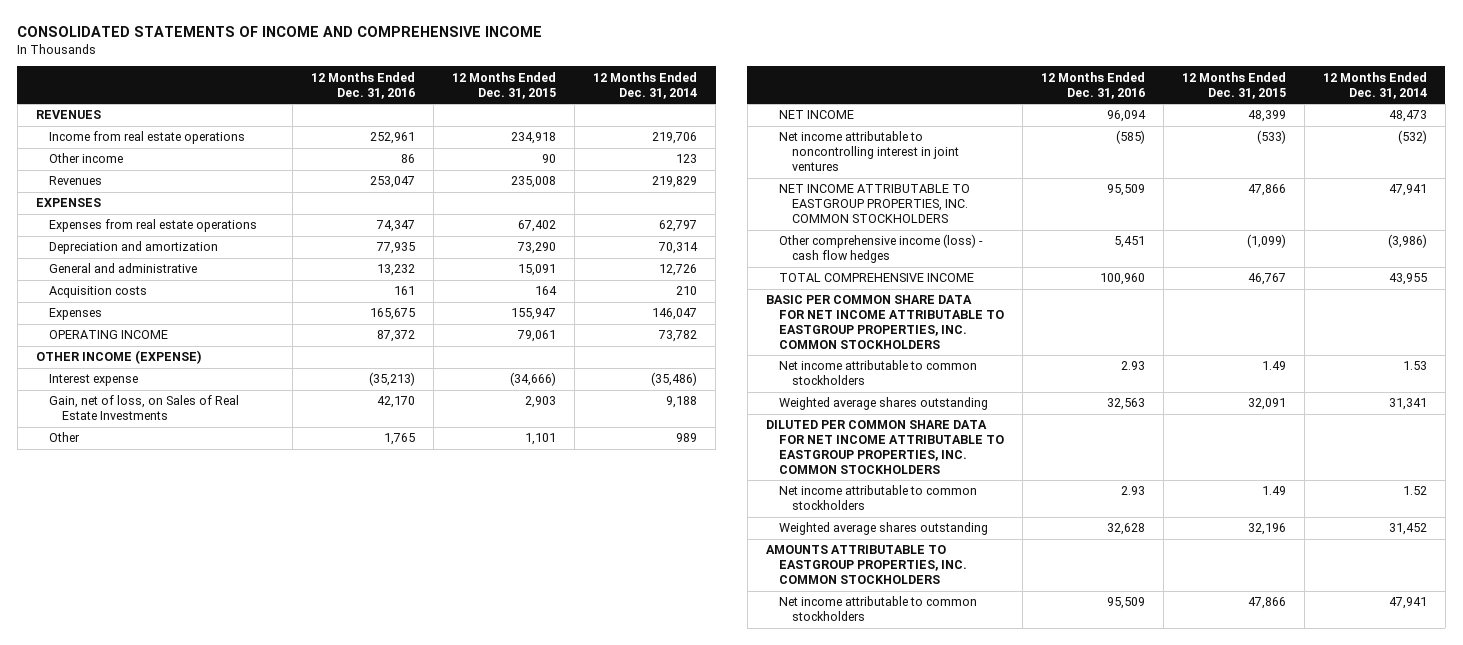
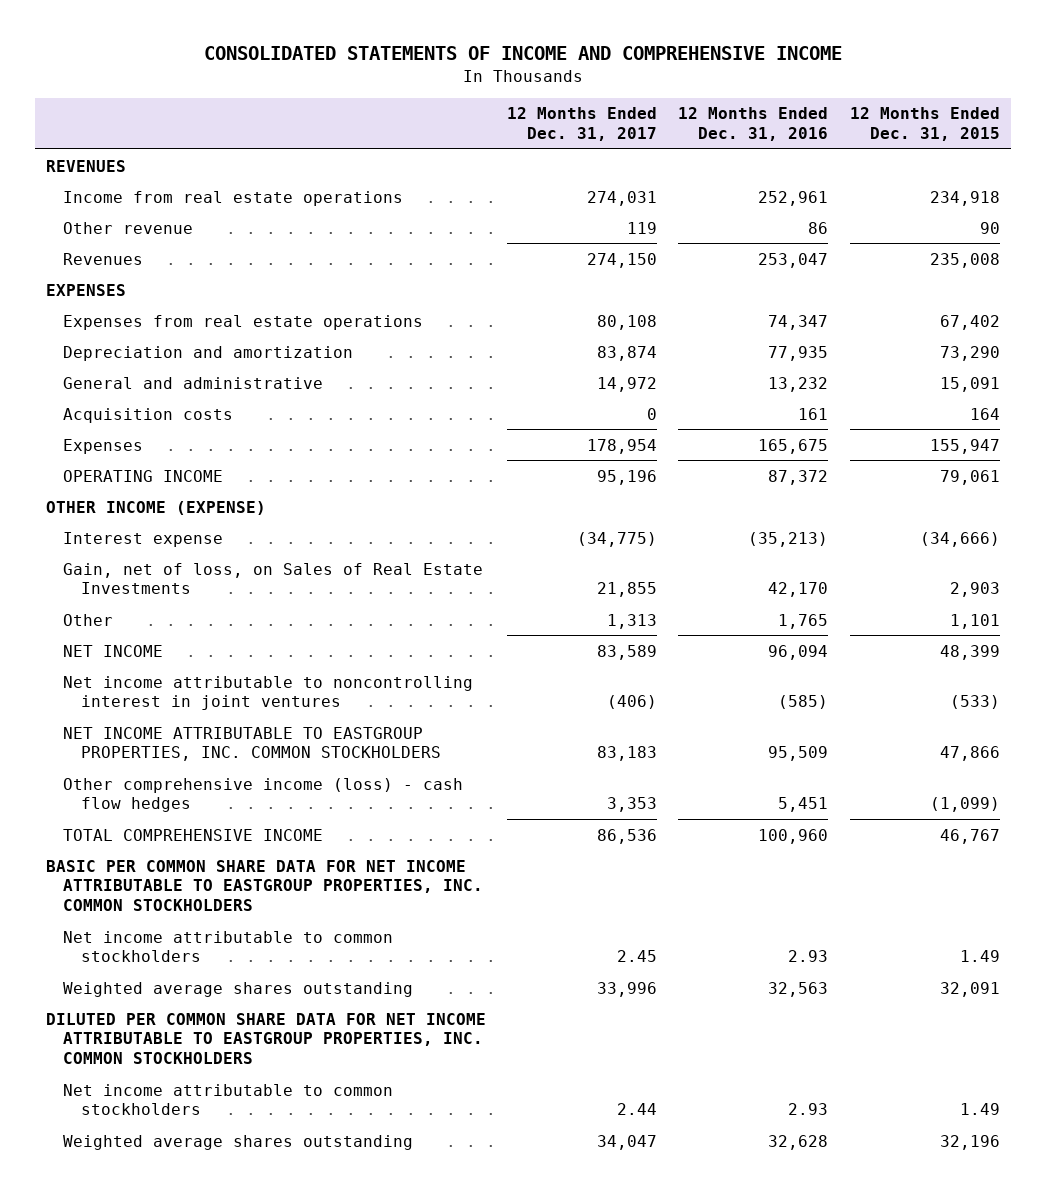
- | 12 Months Ended Dec. 31, 2016 | 12 Months Ended Dec. 31, 2015 | 12 Months Ended Dec. 31, 2014
+ | 12 Months Ended Dec. 31, 2017 | 12 Months Ended Dec. 31, 2016 | 12 Months Ended Dec. 31, 2015
- Other income | 86 | 90 | 123
+ Other revenue | 119 | 86 | 90
- AMOUNTS ATTRIBUTABLE TO EASTGROUP PROPERTIES, INC. COMMON STOCKHOLDERS
- Net income attributable to common stockholders | 95,509 | 47,866 | 47,941

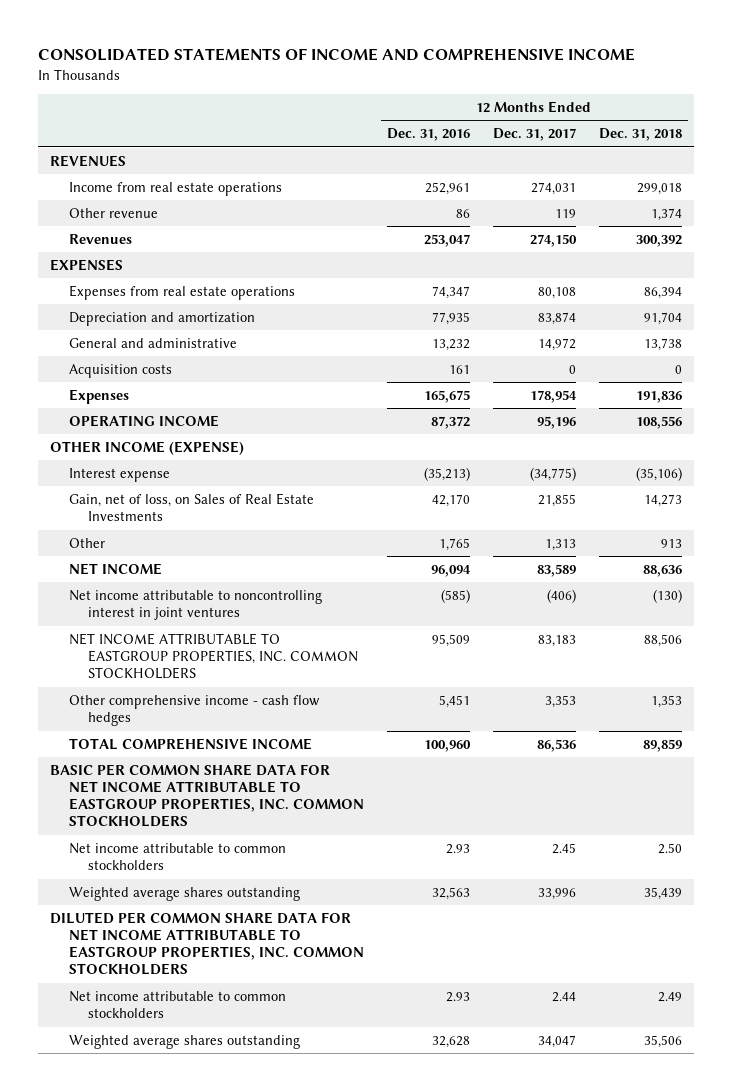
- | 12 Months Ended Dec. 31, 2017 | 12 Months Ended Dec. 31, 2016 | 12 Months Ended Dec. 31, 2015
+ | 12 Months Ended Dec. 31, 2016 | 12 Months Ended Dec. 31, 2017 | 12 Months Ended Dec. 31, 2018
- Other comprehensive income (loss) - cash flow hedges | 3,353 | 5,451 | (1,099)
+ Other comprehensive income - cash flow hedges | 5,451 | 3,353 | 1,353

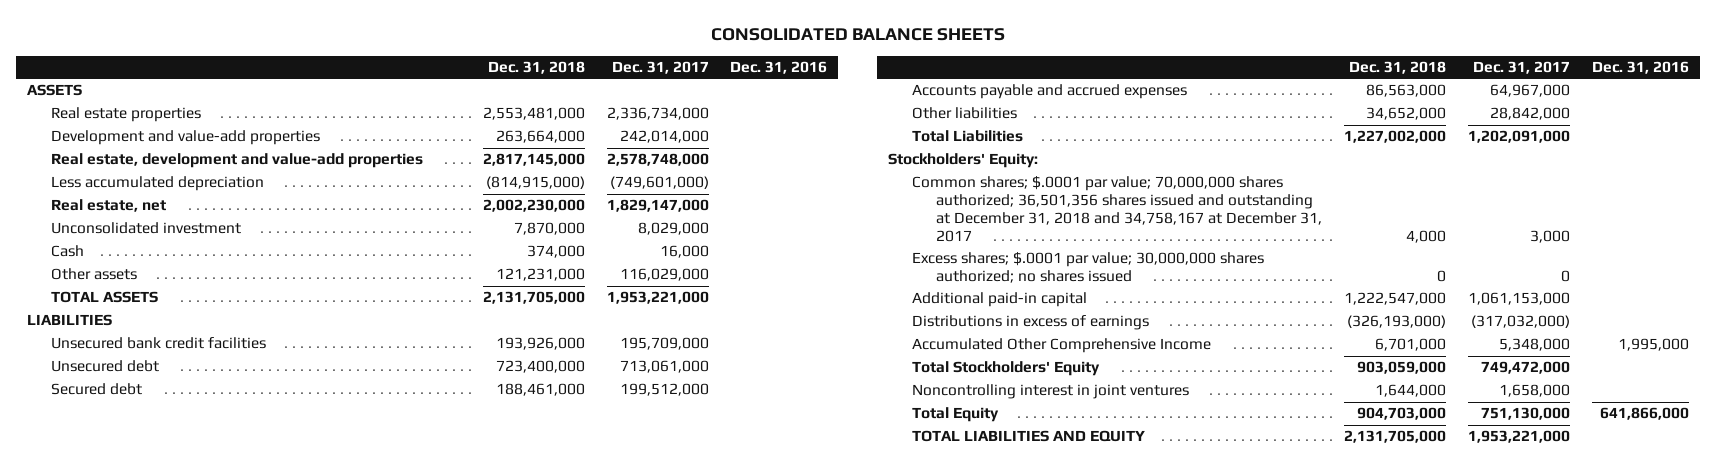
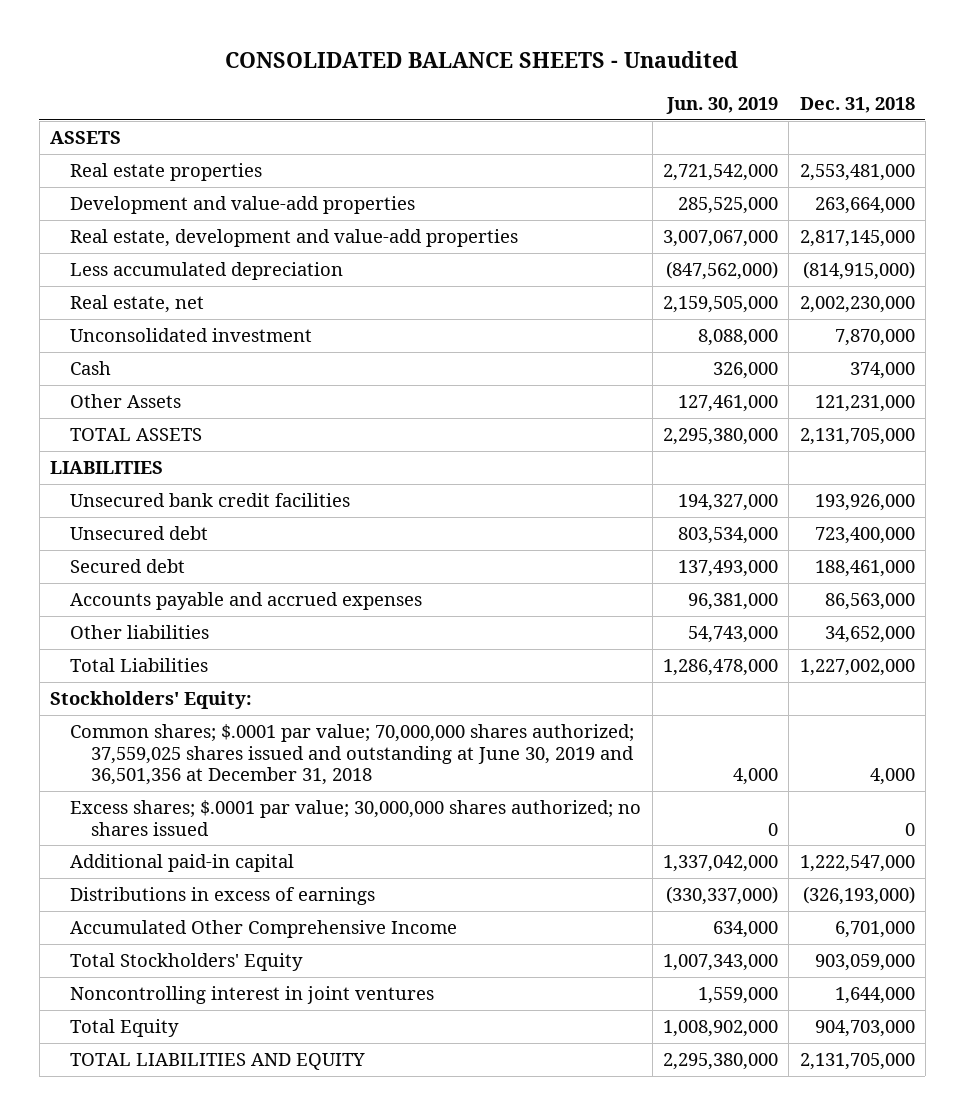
- CONSOLIDATED BALANCE SHEETS
+ CONSOLIDATED BALANCE SHEETS - Unaudited
- | Dec. 31, 2018 | Dec. 31, 2017 | Dec. 31, 2016
+ | Jun. 30, 2019 | Dec. 31, 2018
- Other assets | 121,231,000 | 116,029,000 |
+ Other Assets | 127,461,000 | 121,231,000
- Common shares; $.0001 par value; 70,000,000 shares authorized; 36,501,356 shares issued and outstanding at December 31, 2018 and 34,758,167 at December 31, 2017 | 4,000 | 3,000 |
+ Common shares; $.0001 par value; 70,000,000 shares authorized; 37,559,025 shares issued and outstanding at June 30, 2019 and 36,501,356 at December 31, 2018 | 4,000 | 4,000

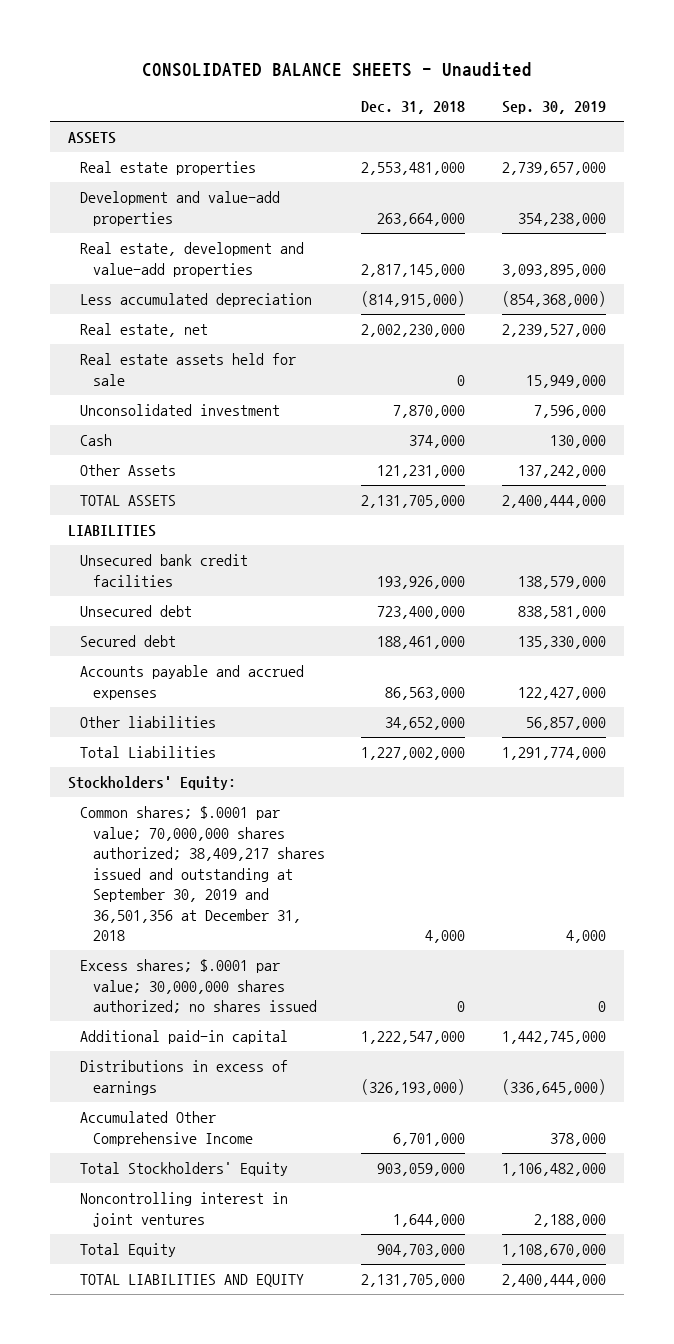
- | Jun. 30, 2019 | Dec. 31, 2018
+ | Dec. 31, 2018 | Sep. 30, 2019
+ Real estate assets held for sale | 0 | 15,949,000
- Common shares; $.0001 par value; 70,000,000 shares authorized; 37,559,025 shares issued and outstanding at June 30, 2019 and 36,501,356 at December 31, 2018 | 4,000 | 4,000
+ Common shares; $.0001 par value; 70,000,000 shares authorized; 38,409,217 shares issued and outstanding at September 30, 2019 and 36,501,356 at December 31, 2018 | 4,000 | 4,000

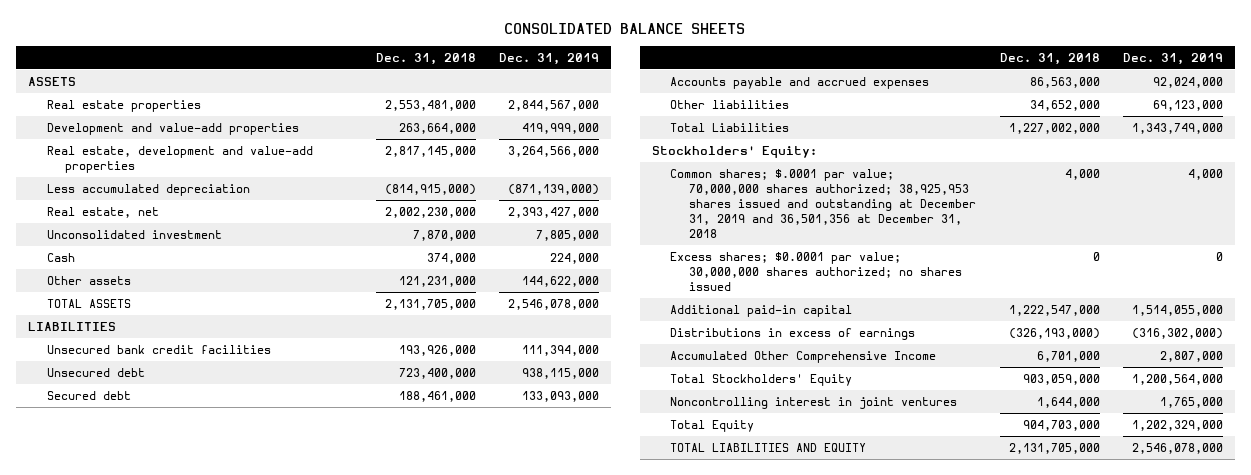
- CONSOLIDATED BALANCE SHEETS - Unaudited
+ CONSOLIDATED BALANCE SHEETS
- | Dec. 31, 2018 | Sep. 30, 2019
+ | Dec. 31, 2018 | Dec. 31, 2019
- Real estate assets held for sale | 0 | 15,949,000
- Other Assets | 121,231,000 | 137,242,000
+ Other assets | 121,231,000 | 144,622,000
- Common shares; $.0001 par value; 70,000,000 shares authorized; 38,409,217 shares issued and outstanding at September 30, 2019 and 36,501,356 at December 31, 2018 | 4,000 | 4,000
- Excess shares; $.0001 par value; 30,000,000 shares authorized; no shares issued | 0 | 0
+ Common shares; $.0001 par value; 70,000,000 shares authorized; 38,925,953 shares issued and outstanding at December 31, 2019 and 36,501,356 at December 31, 2018 | 4,000 | 4,000
+ Excess shares; $0.0001 par value; 30,000,000 shares authorized; no shares issued | 0 | 0

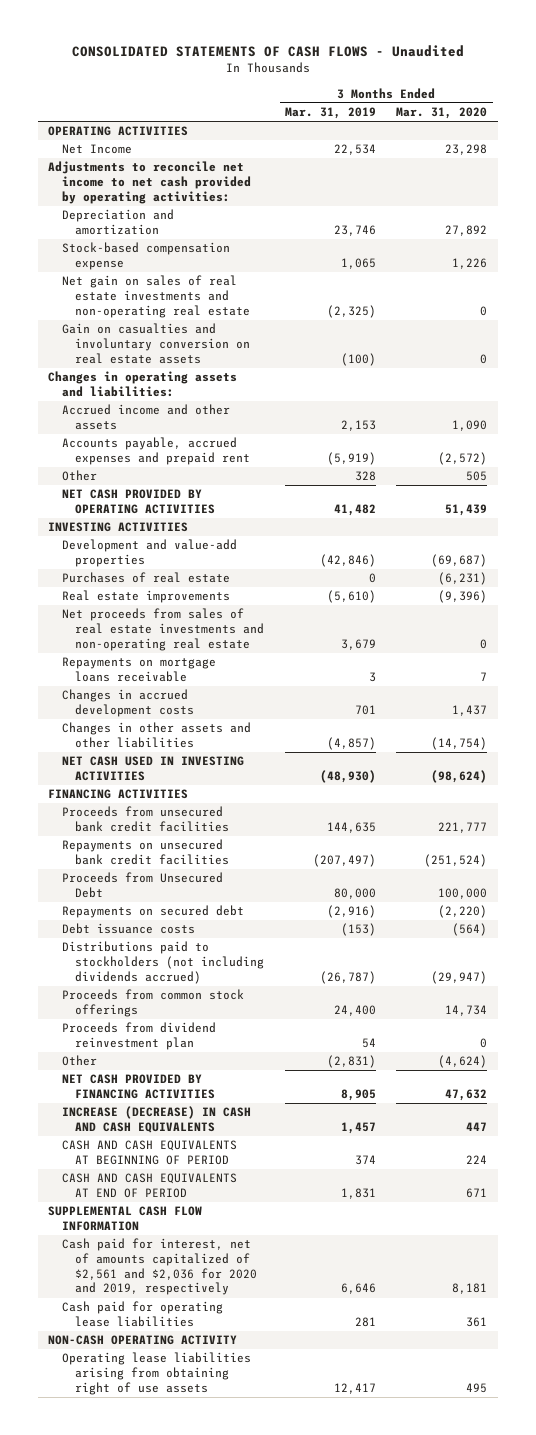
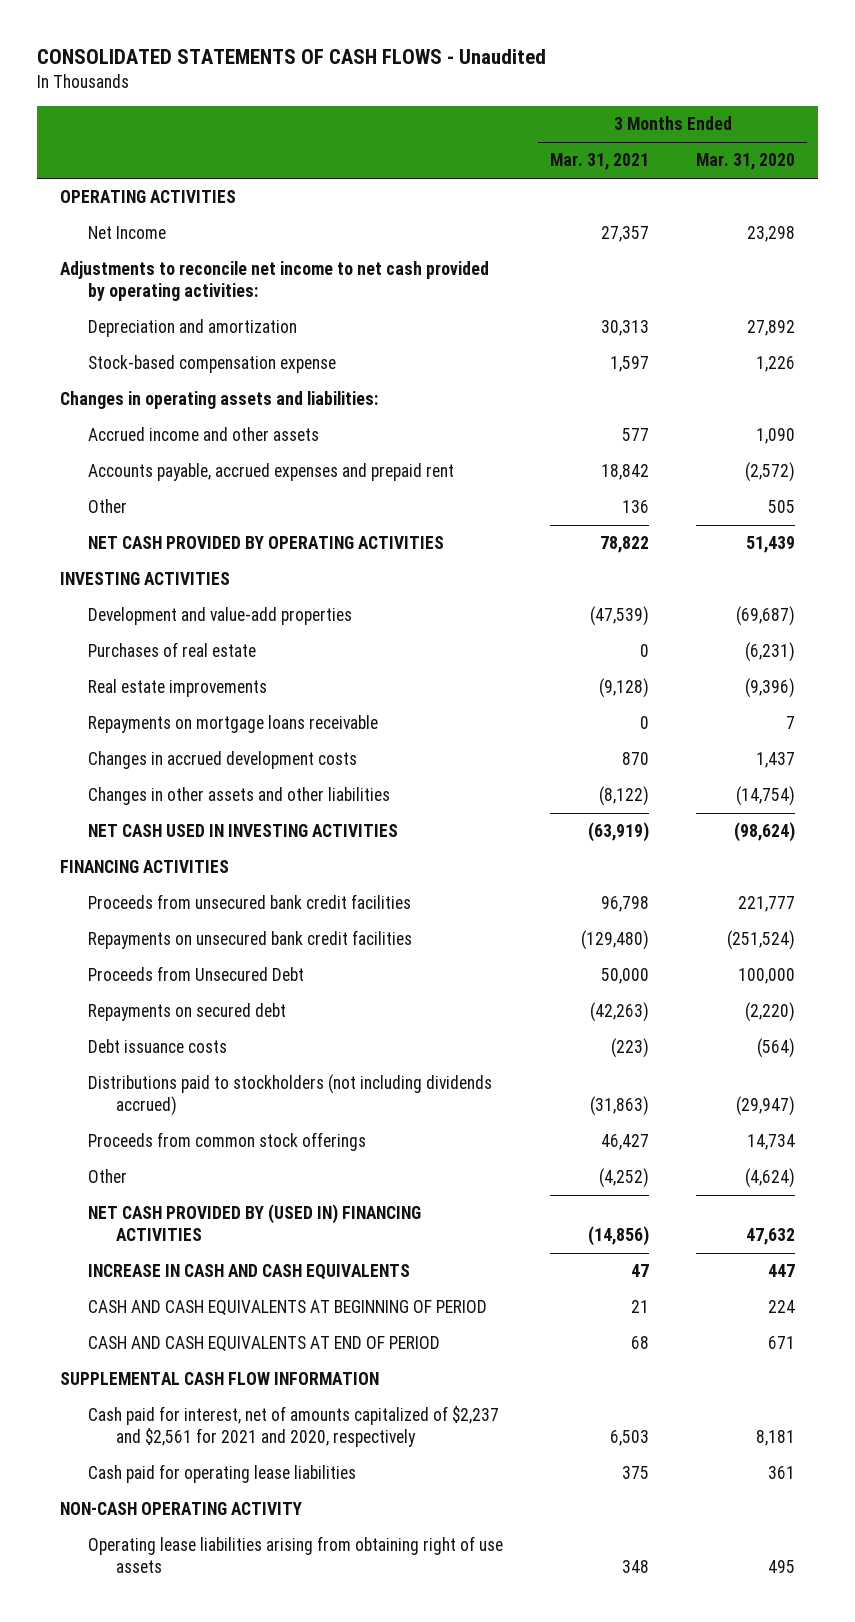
- | 3 Months Ended Mar. 31, 2019 | 3 Months Ended Mar. 31, 2020
+ | 3 Months Ended Mar. 31, 2021 | 3 Months Ended Mar. 31, 2020
- Net gain on sales of real estate investments and non-operating real estate | (2,325) | 0
- Gain on casualties and involuntary conversion on real estate assets | (100) | 0
- Net proceeds from sales of real estate investments and non-operating real estate | 3,679 | 0
- Proceeds from dividend reinvestment plan | 54 | 0
- NET CASH PROVIDED BY FINANCING ACTIVITIES | 8,905 | 47,632
- INCREASE (DECREASE) IN CASH AND CASH EQUIVALENTS | 1,457 | 447
+ NET CASH PROVIDED BY (USED IN) FINANCING ACTIVITIES | (14,856) | 47,632
+ INCREASE IN CASH AND CASH EQUIVALENTS | 47 | 447
- Cash paid for interest, net of amounts capitalized of $2,561 and $2,036 for 2020 and 2019, respectively | 6,646 | 8,181
+ Cash paid for interest, net of amounts capitalized of $2,237 and $2,561 for 2021 and 2020, respectively | 6,503 | 8,181

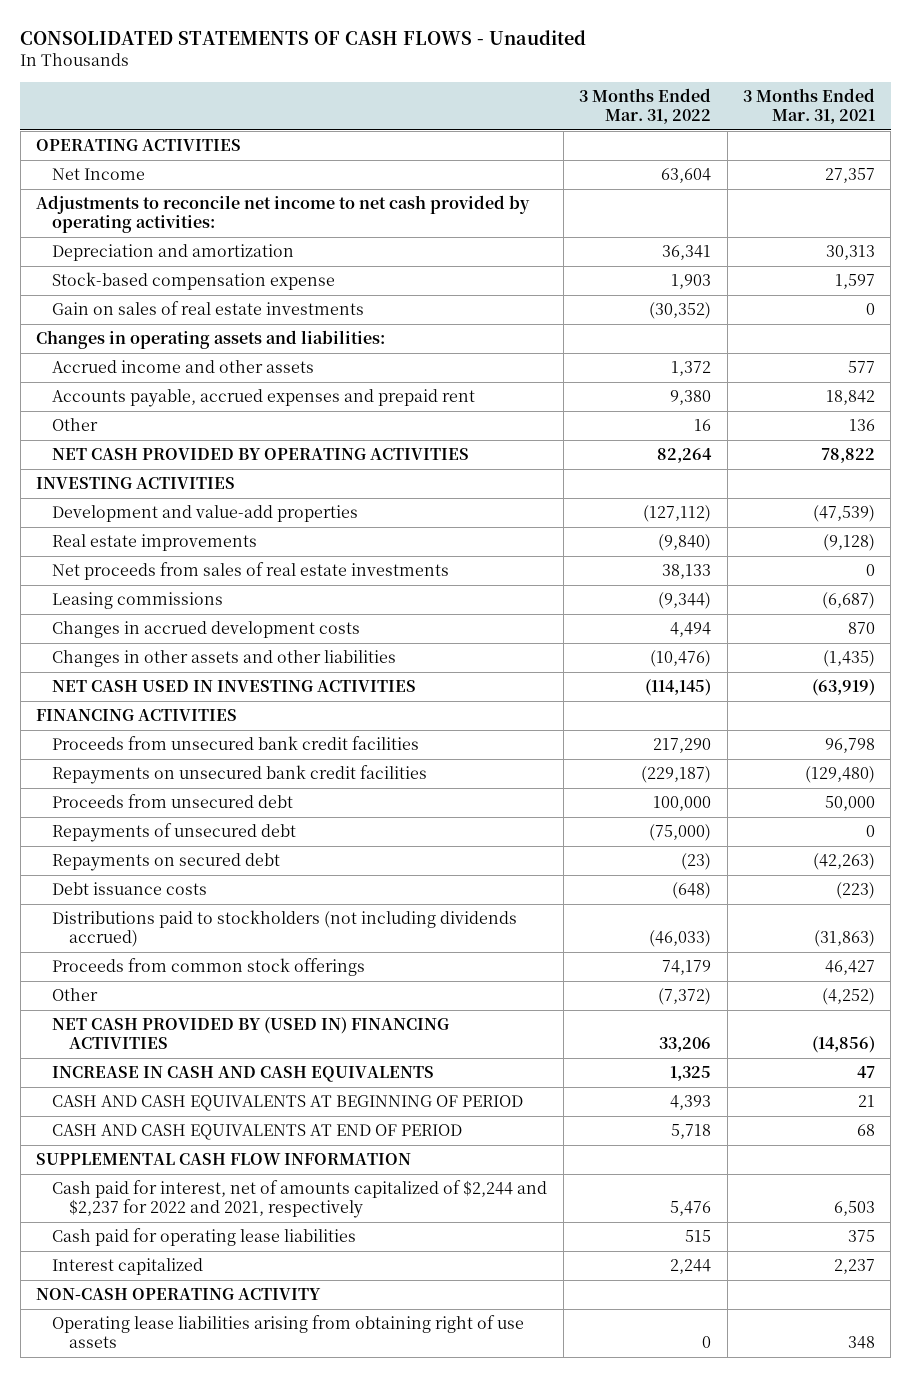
- | 3 Months Ended Mar. 31, 2021 | 3 Months Ended Mar. 31, 2020
+ | 3 Months Ended Mar. 31, 2022 | 3 Months Ended Mar. 31, 2021
+ Gain on sales of real estate investments | (30,352) | 0
- Purchases of real estate | 0 | (6,231)
- Repayments on mortgage loans receivable | 0 | 7
+ Net proceeds from sales of real estate investments | 38,133 | 0
+ Leasing commissions | (9,344) | (6,687)
- Changes in other assets and other liabilities | (8,122) | (14,754)
+ Changes in other assets and other liabilities | (10,476) | (1,435)
- Proceeds from Unsecured Debt | 50,000 | 100,000
+ Proceeds from unsecured debt | 100,000 | 50,000
+ Repayments of unsecured debt | (75,000) | 0
- Cash paid for interest, net of amounts capitalized of $2,237 and $2,561 for 2021 and 2020, respectively | 6,503 | 8,181
+ Cash paid for interest, net of amounts capitalized of $2,244 and $2,237 for 2022 and 2021, respectively | 5,476 | 6,503
+ Interest capitalized | 2,244 | 2,237

